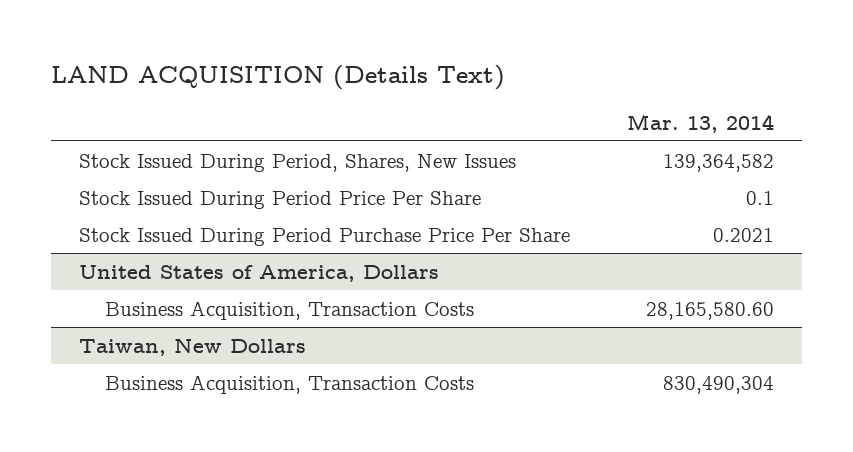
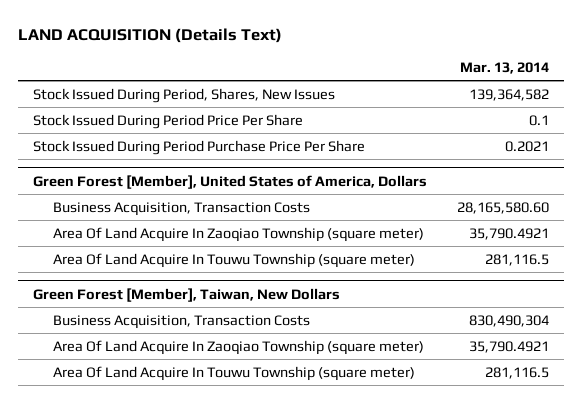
- United States of America, Dollars
+ Green Forest [Member], United States of America, Dollars
- Taiwan, New Dollars
+ Area Of Land Acquire In Zaoqiao Township (square meter) | 35,790.4921
+ Area Of Land Acquire In Touwu Township (square meter) | 281,116.5
+ Green Forest [Member], Taiwan, New Dollars
+ Area Of Land Acquire In Zaoqiao Township (square meter) | 35,790.4921
+ Area Of Land Acquire In Touwu Township (square meter) | 281,116.5

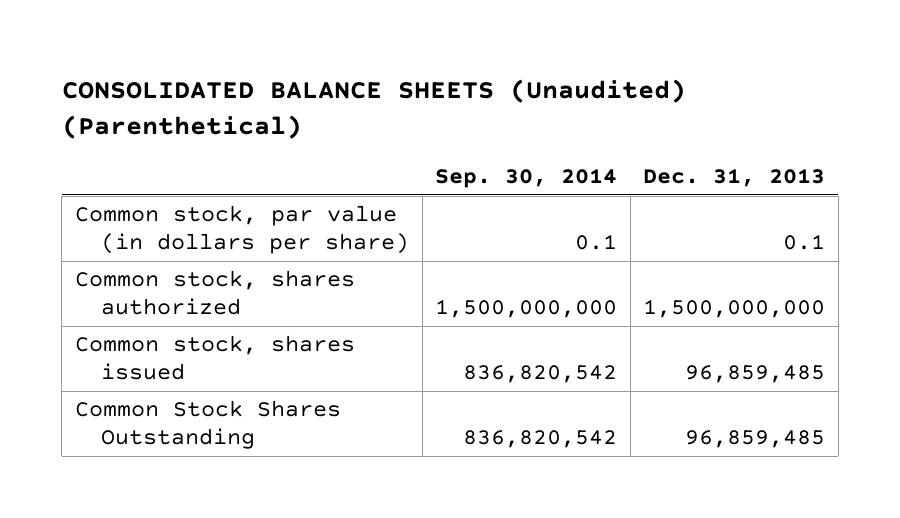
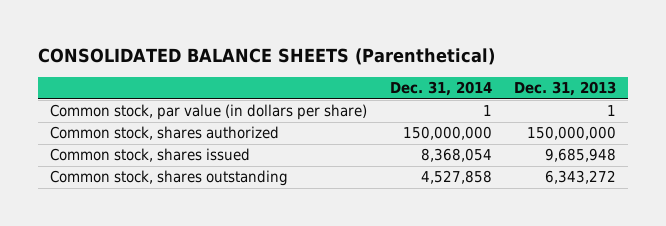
- CONSOLIDATED BALANCE SHEETS (Unaudited) (Parenthetical)
+ CONSOLIDATED BALANCE SHEETS (Parenthetical)
- | Sep. 30, 2014 | Dec. 31, 2013
+ | Dec. 31, 2014 | Dec. 31, 2013
- Common stock, par value (in dollars per share) | 0.1 | 0.1
- Common stock, shares authorized | 1,500,000,000 | 1,500,000,000
- Common stock, shares issued | 836,820,542 | 96,859,485
- Common Stock Shares Outstanding | 836,820,542 | 96,859,485
+ Common stock, par value (in dollars per share) | 1 | 1
+ Common stock, shares authorized | 150,000,000 | 150,000,000
+ Common stock, shares issued | 8,368,054 | 9,685,948
+ Common stock, shares outstanding | 4,527,858 | 6,343,272

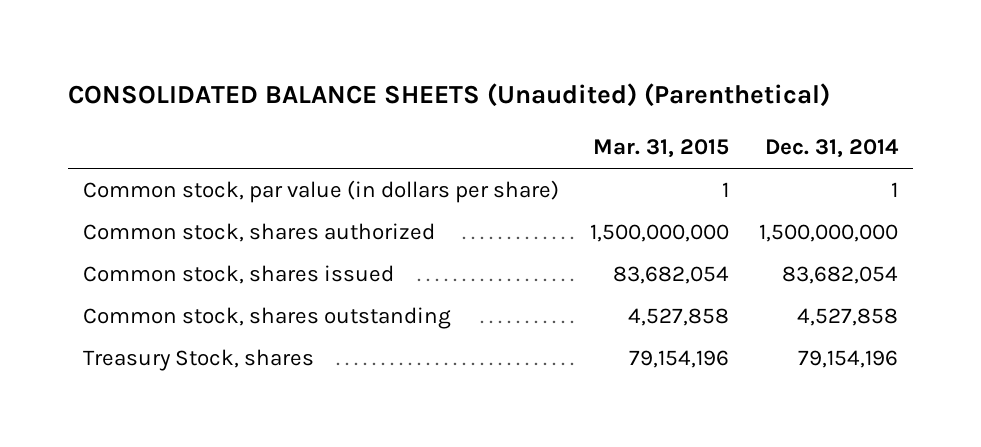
- CONSOLIDATED BALANCE SHEETS (Parenthetical)
+ CONSOLIDATED BALANCE SHEETS (Unaudited) (Parenthetical)
- | Dec. 31, 2014 | Dec. 31, 2013
+ | Mar. 31, 2015 | Dec. 31, 2014
- Common stock, shares authorized | 150,000,000 | 150,000,000
- Common stock, shares issued | 8,368,054 | 9,685,948
+ Common stock, shares authorized | 1,500,000,000 | 1,500,000,000
+ Common stock, shares issued | 83,682,054 | 83,682,054
+ Treasury Stock, shares | 79,154,196 | 79,154,196

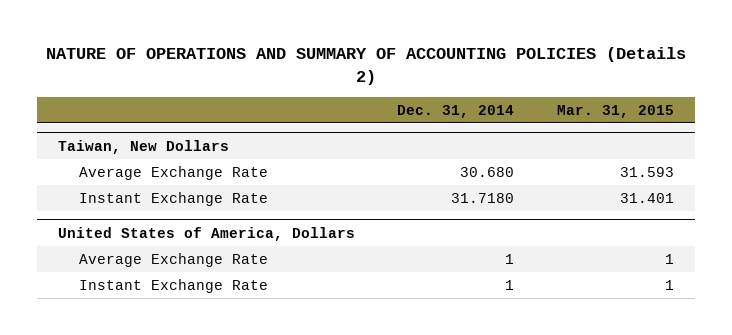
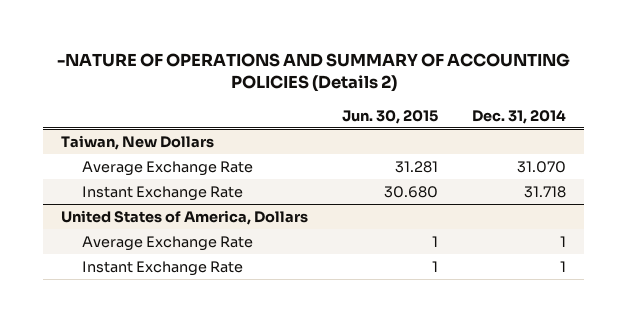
- NATURE OF OPERATIONS AND SUMMARY OF ACCOUNTING POLICIES (Details 2)
+ -NATURE OF OPERATIONS AND SUMMARY OF ACCOUNTING POLICIES (Details 2)
- | Dec. 31, 2014 | Mar. 31, 2015
+ | Jun. 30, 2015 | Dec. 31, 2014
@ Taiwan, New Dollars
- Average Exchange Rate | 30.680 | 31.593
- Instant Exchange Rate | 31.7180 | 31.401
+ Average Exchange Rate | 31.281 | 31.070
+ Instant Exchange Rate | 30.680 | 31.718

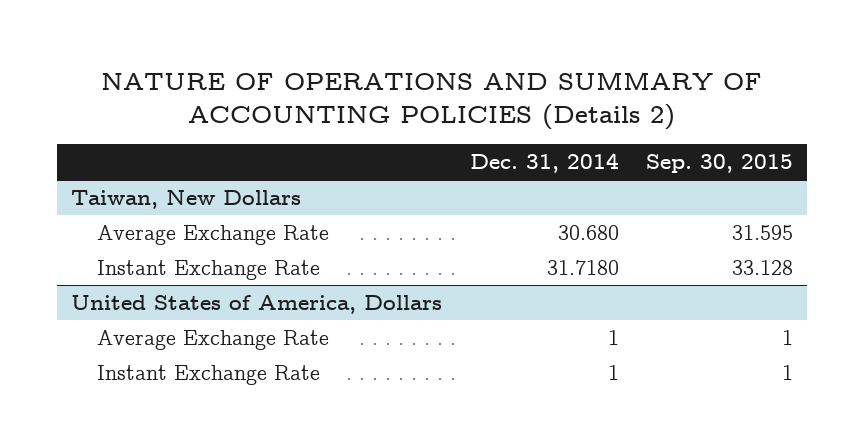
- -NATURE OF OPERATIONS AND SUMMARY OF ACCOUNTING POLICIES (Details 2)
+ NATURE OF OPERATIONS AND SUMMARY OF ACCOUNTING POLICIES (Details 2)
- | Jun. 30, 2015 | Dec. 31, 2014
+ | Dec. 31, 2014 | Sep. 30, 2015
@ Taiwan, New Dollars
- Average Exchange Rate | 31.281 | 31.070
- Instant Exchange Rate | 30.680 | 31.718
+ Average Exchange Rate | 30.680 | 31.595
+ Instant Exchange Rate | 31.7180 | 33.128

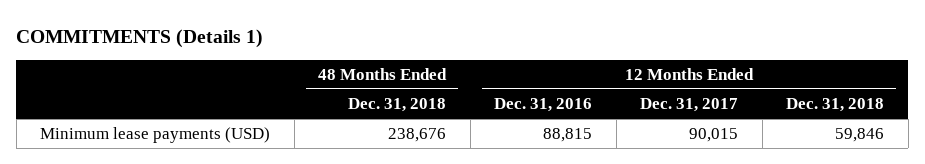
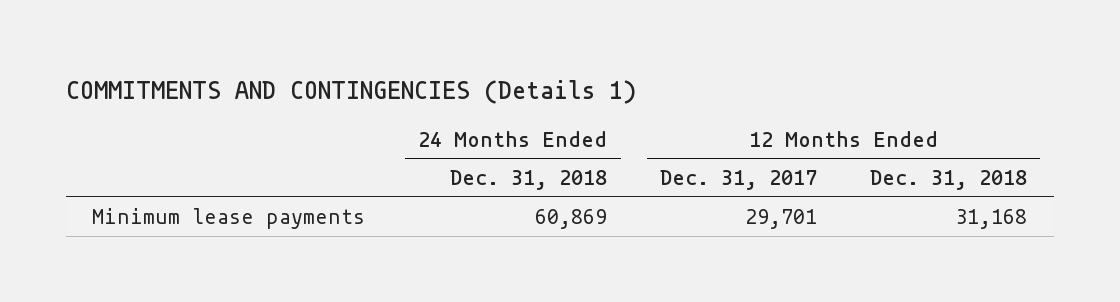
- COMMITMENTS (Details 1)
+ COMMITMENTS AND CONTINGENCIES (Details 1)
- | 48 Months Ended Dec. 31, 2018 | 12 Months Ended Dec. 31, 2016 | 12 Months Ended Dec. 31, 2017 | 12 Months Ended Dec. 31, 2018
+ | 24 Months Ended Dec. 31, 2018 | 12 Months Ended Dec. 31, 2017 | 12 Months Ended Dec. 31, 2018
- Minimum lease payments (USD) | 238,676 | 88,815 | 90,015 | 59,846
+ Minimum lease payments | 60,869 | 29,701 | 31,168

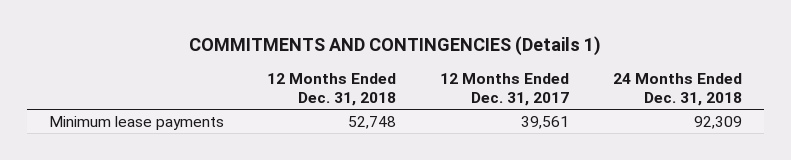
- | 24 Months Ended Dec. 31, 2018 | 12 Months Ended Dec. 31, 2017 | 12 Months Ended Dec. 31, 2018
+ | 12 Months Ended Dec. 31, 2018 | 12 Months Ended Dec. 31, 2017 | 24 Months Ended Dec. 31, 2018
- Minimum lease payments | 60,869 | 29,701 | 31,168
+ Minimum lease payments | 52,748 | 39,561 | 92,309

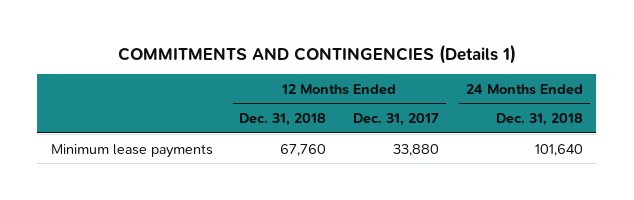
- Minimum lease payments | 52,748 | 39,561 | 92,309
+ Minimum lease payments | 67,760 | 33,880 | 101,640

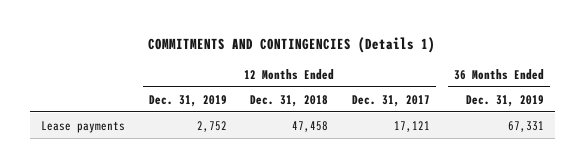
- | 12 Months Ended Dec. 31, 2018 | 12 Months Ended Dec. 31, 2017 | 24 Months Ended Dec. 31, 2018
+ | 12 Months Ended Dec. 31, 2019 | 12 Months Ended Dec. 31, 2018 | 12 Months Ended Dec. 31, 2017 | 36 Months Ended Dec. 31, 2019
- Minimum lease payments | 67,760 | 33,880 | 101,640
+ Lease payments | 2,752 | 47,458 | 17,121 | 67,331

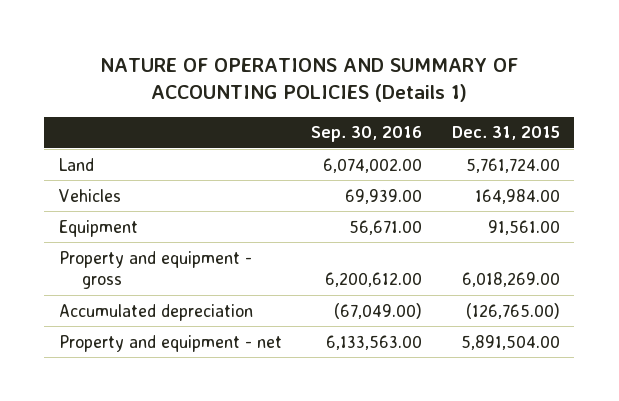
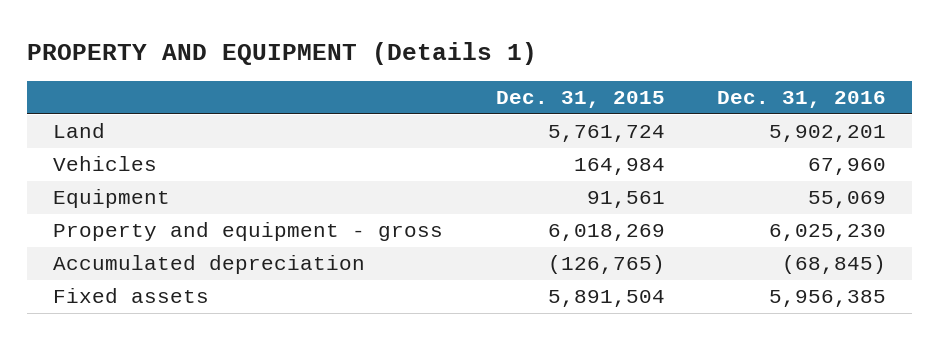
- NATURE OF OPERATIONS AND SUMMARY OF ACCOUNTING POLICIES (Details 1)
+ PROPERTY AND EQUIPMENT (Details 1)
- | Sep. 30, 2016 | Dec. 31, 2015
+ | Dec. 31, 2015 | Dec. 31, 2016
- Land | 6,074,002.00 | 5,761,724.00
- Vehicles | 69,939.00 | 164,984.00
- Equipment | 56,671.00 | 91,561.00
- Property and equipment - gross | 6,200,612.00 | 6,018,269.00
- Accumulated depreciation | (67,049.00) | (126,765.00)
- Property and equipment - net | 6,133,563.00 | 5,891,504.00
+ Land | 5,761,724 | 5,902,201
+ Vehicles | 164,984 | 67,960
+ Equipment | 91,561 | 55,069
+ Property and equipment - gross | 6,018,269 | 6,025,230
+ Accumulated depreciation | (126,765) | (68,845)
+ Fixed assets | 5,891,504 | 5,956,385

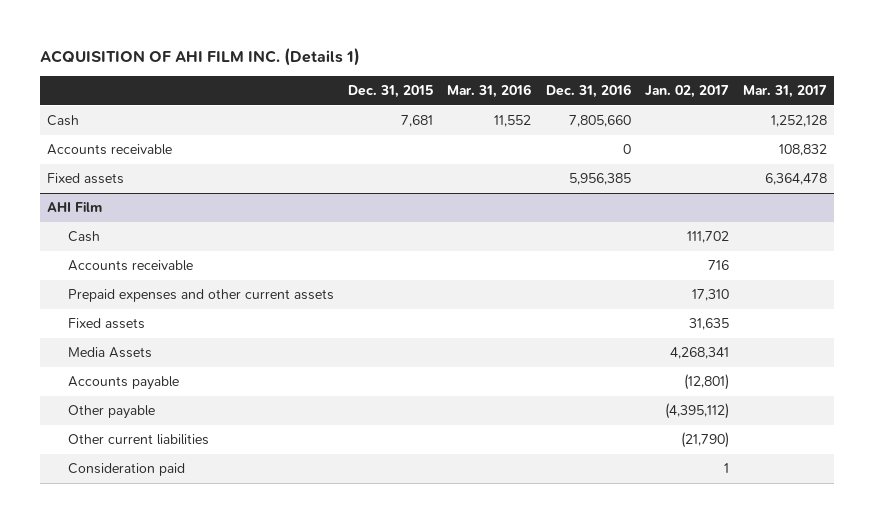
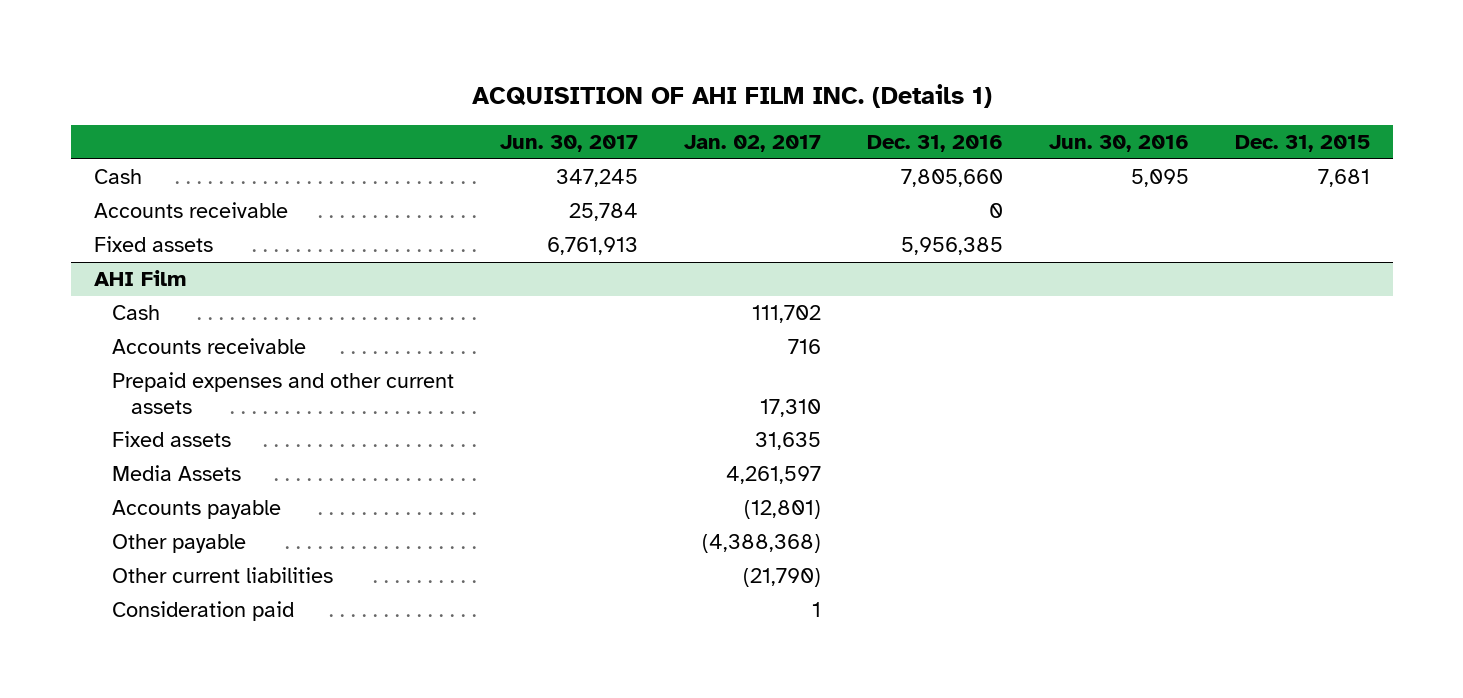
- | Dec. 31, 2015 | Mar. 31, 2016 | Dec. 31, 2016 | Jan. 02, 2017 | Mar. 31, 2017
+ | Jun. 30, 2017 | Jan. 02, 2017 | Dec. 31, 2016 | Jun. 30, 2016 | Dec. 31, 2015
@ AHI Film
- Media Assets | | | | 4,268,341 |
+ Media Assets | | 4,261,597 | | |
- Other payable | | | | (4,395,112) |
+ Other payable | | (4,388,368) | | |

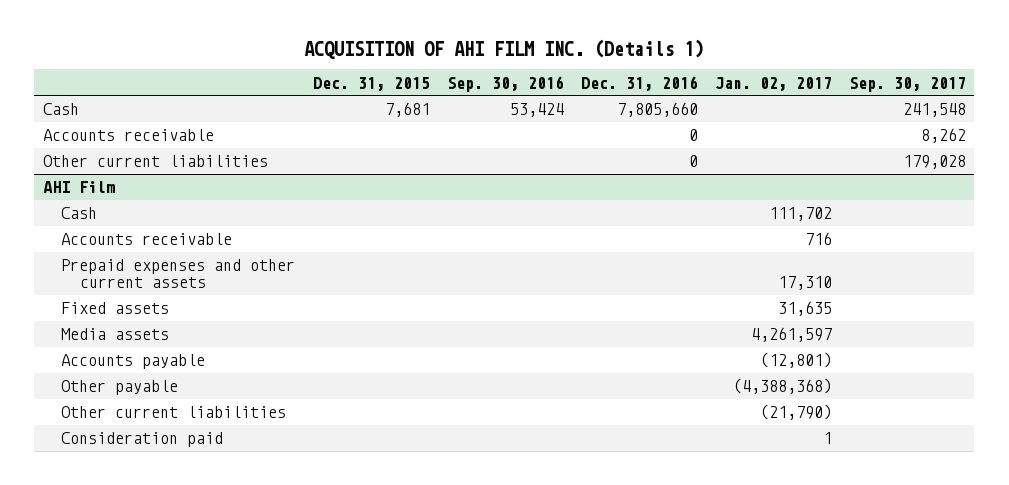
- | Jun. 30, 2017 | Jan. 02, 2017 | Dec. 31, 2016 | Jun. 30, 2016 | Dec. 31, 2015
+ | Dec. 31, 2015 | Sep. 30, 2016 | Dec. 31, 2016 | Jan. 02, 2017 | Sep. 30, 2017
- Fixed assets | 6,761,913 | | 5,956,385 | |
+ Other current liabilities | | | 0 | | 179,028
@ AHI Film
- Media Assets | | 4,261,597 | | |
+ Media assets | | | | 4,261,597 |

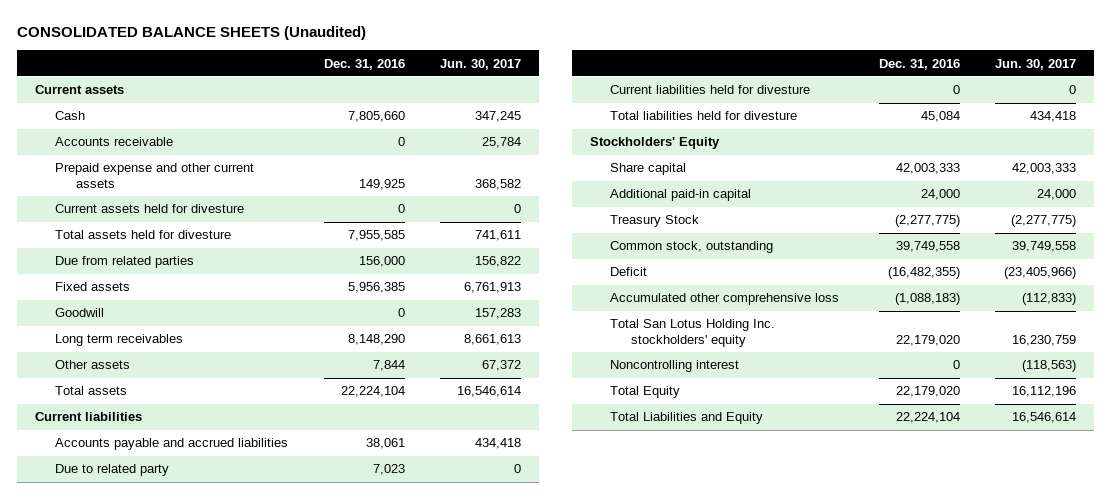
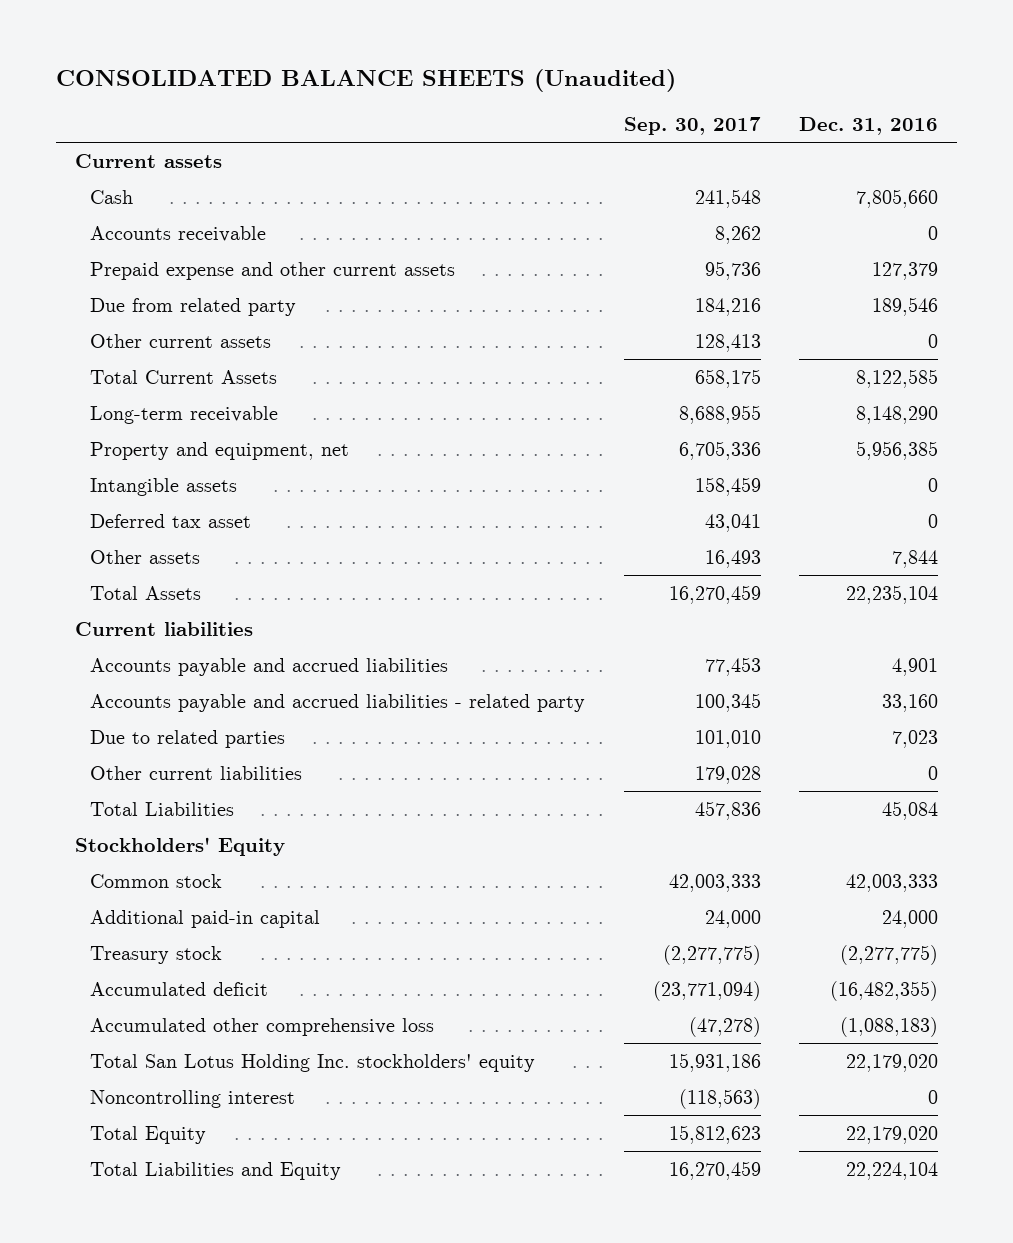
- | Dec. 31, 2016 | Jun. 30, 2017
+ | Sep. 30, 2017 | Dec. 31, 2016
- Prepaid expense and other current assets | 149,925 | 368,582
- Current assets held for divesture | 0 | 0
- Total assets held for divesture | 7,955,585 | 741,611
- Due from related parties | 156,000 | 156,822
- Fixed assets | 5,956,385 | 6,761,913
- Goodwill | 0 | 157,283
- Long term receivables | 8,148,290 | 8,661,613
+ Prepaid expense and other current assets | 95,736 | 127,379
+ Due from related party | 184,216 | 189,546
+ Other current assets | 128,413 | 0
+ Total Current Assets | 658,175 | 8,122,585
+ Long-term receivable | 8,688,955 | 8,148,290
+ Property and equipment, net | 6,705,336 | 5,956,385
+ Intangible assets | 158,459 | 0
+ Deferred tax asset | 43,041 | 0
- Total assets | 22,224,104 | 16,546,614
+ Total Assets | 16,270,459 | 22,235,104
- Accounts payable and accrued liabilities | 38,061 | 434,418
- Due to related party | 7,023 | 0
- Current liabilities held for divesture | 0 | 0
- Total liabilities held for divesture | 45,084 | 434,418
+ Accounts payable and accrued liabilities | 77,453 | 4,901
+ Accounts payable and accrued liabilities - related party | 100,345 | 33,160
+ Due to related parties | 101,010 | 7,023
+ Other current liabilities | 179,028 | 0
+ Total Liabilities | 457,836 | 45,084
- Share capital | 42,003,333 | 42,003,333
+ Common stock | 42,003,333 | 42,003,333
- Treasury Stock | (2,277,775) | (2,277,775)
- Common stock, outstanding | 39,749,558 | 39,749,558
- Deficit | (16,482,355) | (23,405,966)
+ Treasury stock | (2,277,775) | (2,277,775)
+ Accumulated deficit | (23,771,094) | (16,482,355)

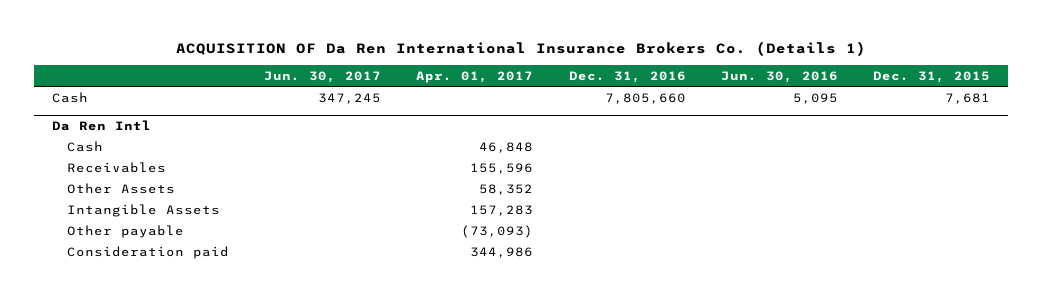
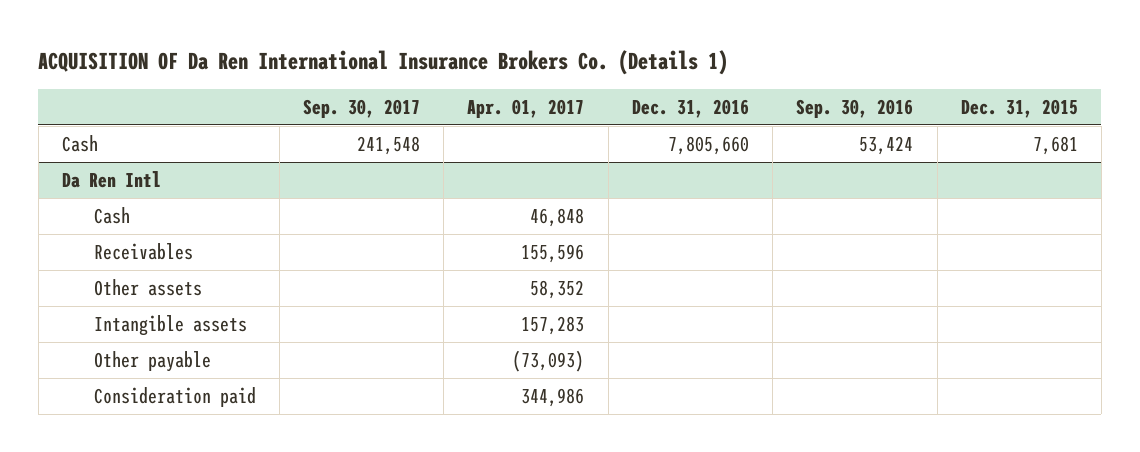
- | Jun. 30, 2017 | Apr. 01, 2017 | Dec. 31, 2016 | Jun. 30, 2016 | Dec. 31, 2015
+ | Sep. 30, 2017 | Apr. 01, 2017 | Dec. 31, 2016 | Sep. 30, 2016 | Dec. 31, 2015
@ Da Ren Intl
- Other Assets | | 58,352 | | |
- Intangible Assets | | 157,283 | | |
+ Other assets | | 58,352 | | |
+ Intangible assets | | 157,283 | | |

